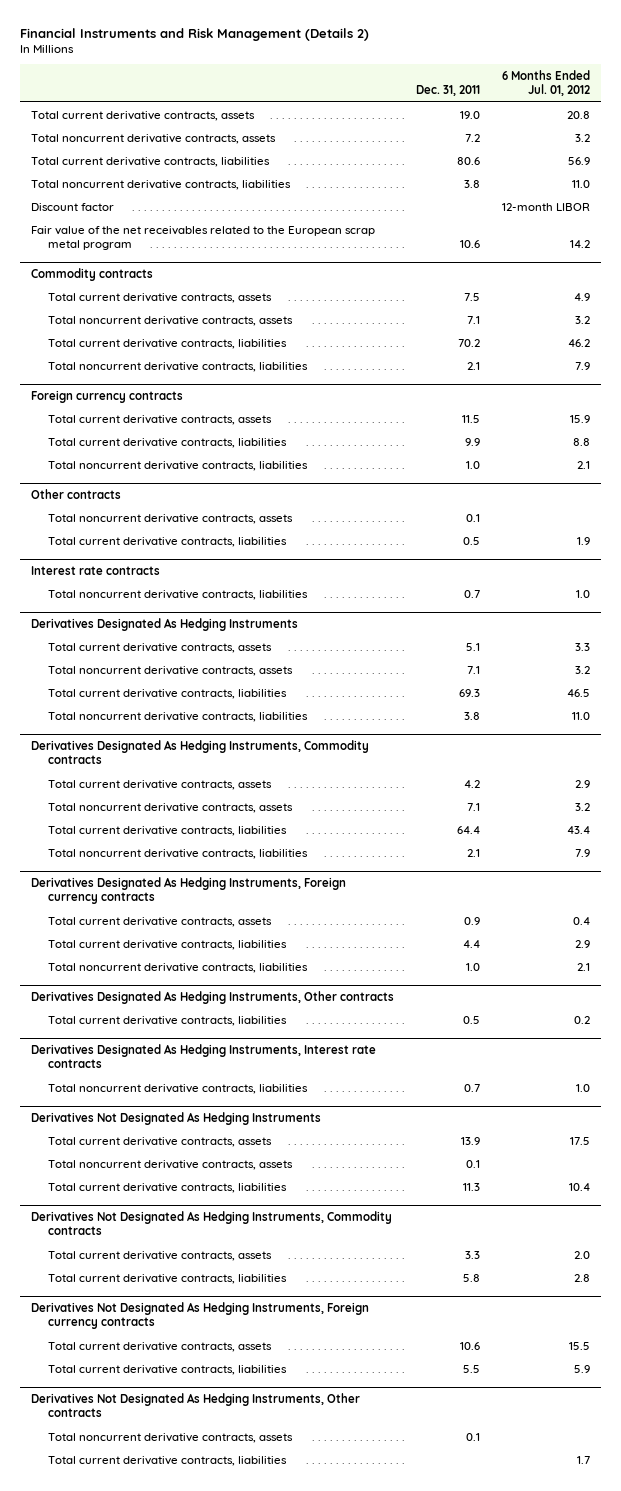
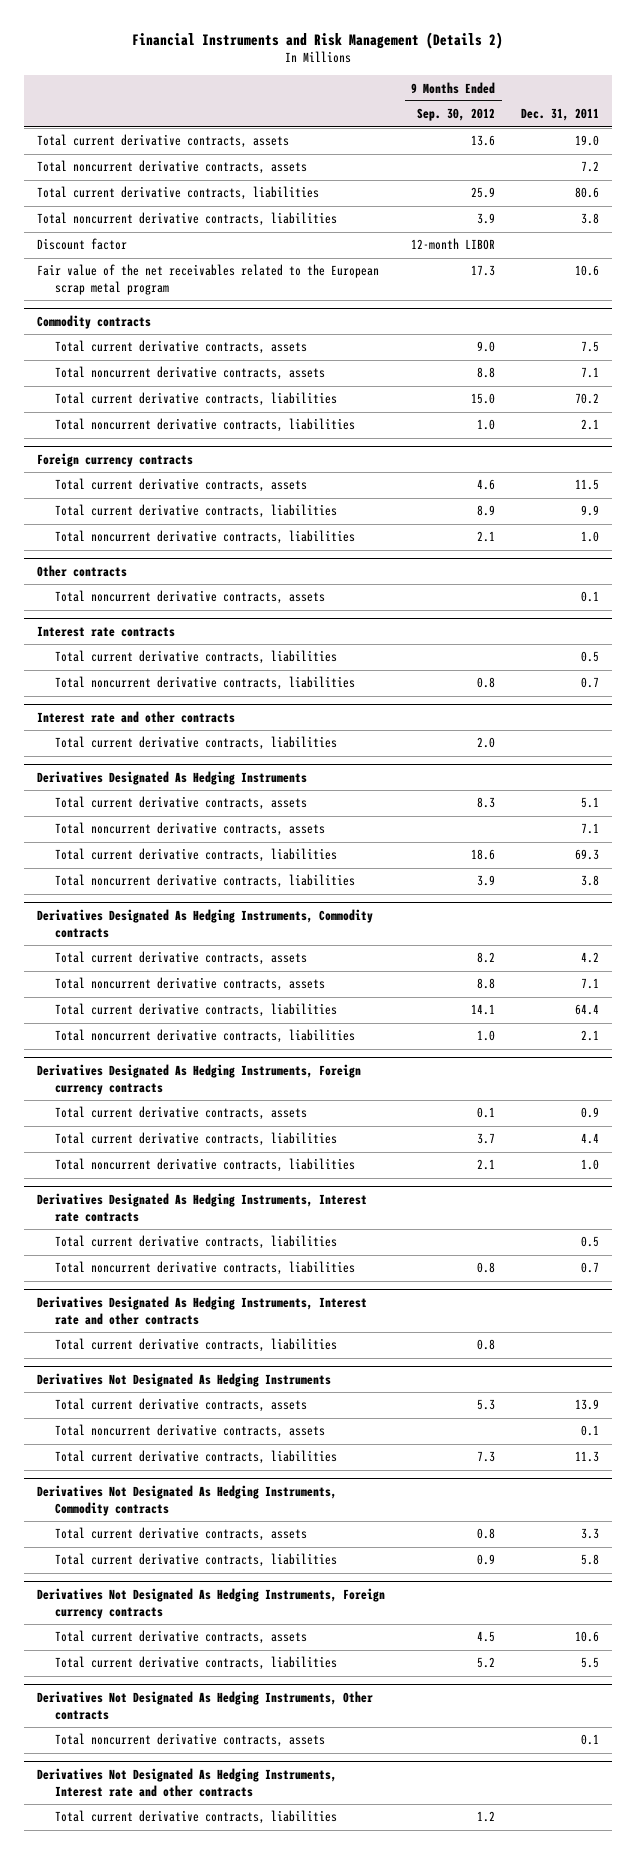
- | Dec. 31, 2011 | 6 Months Ended Jul. 01, 2012
+ | 9 Months Ended Sep. 30, 2012 | Dec. 31, 2011
@ Other contracts
- Total current derivative contracts, liabilities | 0.5 | 1.9
@ Interest rate contracts
+ Total current derivative contracts, liabilities | | 0.5
+ Interest rate and other contracts
+ Total current derivative contracts, liabilities | 2.0 |
- Derivatives Designated As Hedging Instruments, Other contracts
- Total current derivative contracts, liabilities | 0.5 | 0.2
@ Derivatives Designated As Hedging Instruments, Interest rate contracts
+ Total current derivative contracts, liabilities | | 0.5
+ Derivatives Designated As Hedging Instruments, Interest rate and other contracts
+ Total current derivative contracts, liabilities | 0.8 |
+ Derivatives Not Designated As Hedging Instruments, Interest rate and other contracts

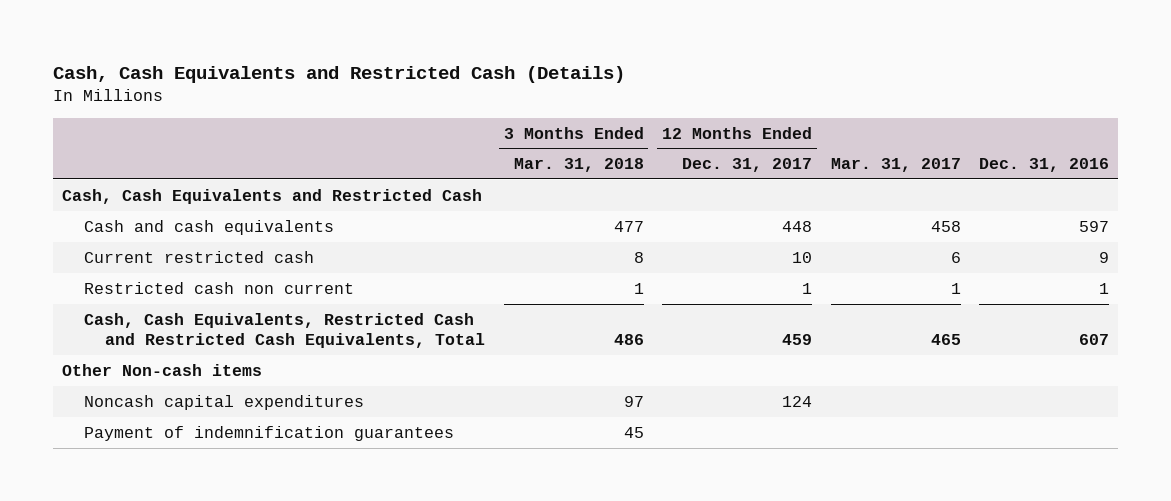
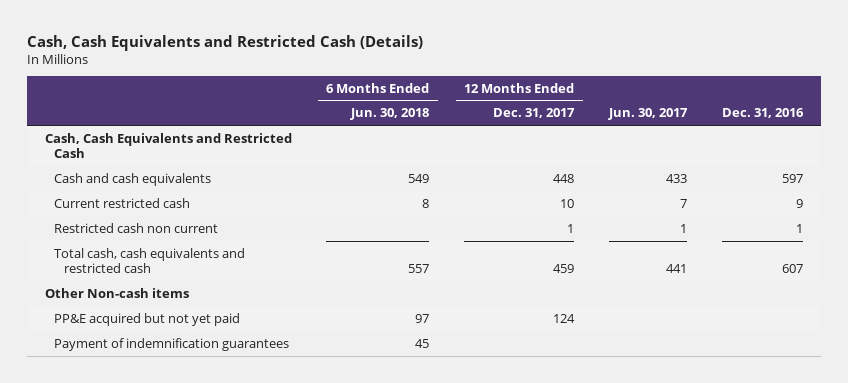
- | 3 Months Ended Mar. 31, 2018 | 12 Months Ended Dec. 31, 2017 | Mar. 31, 2017 | Dec. 31, 2016
+ | 6 Months Ended Jun. 30, 2018 | 12 Months Ended Dec. 31, 2017 | Jun. 30, 2017 | Dec. 31, 2016
- Cash, Cash Equivalents, Restricted Cash and Restricted Cash Equivalents, Total | 486 | 459 | 465 | 607
+ Total cash, cash equivalents and restricted cash | 557 | 459 | 441 | 607
- Noncash capital expenditures | 97 | 124 | |
+ PP&E acquired but not yet paid | 97 | 124 | |

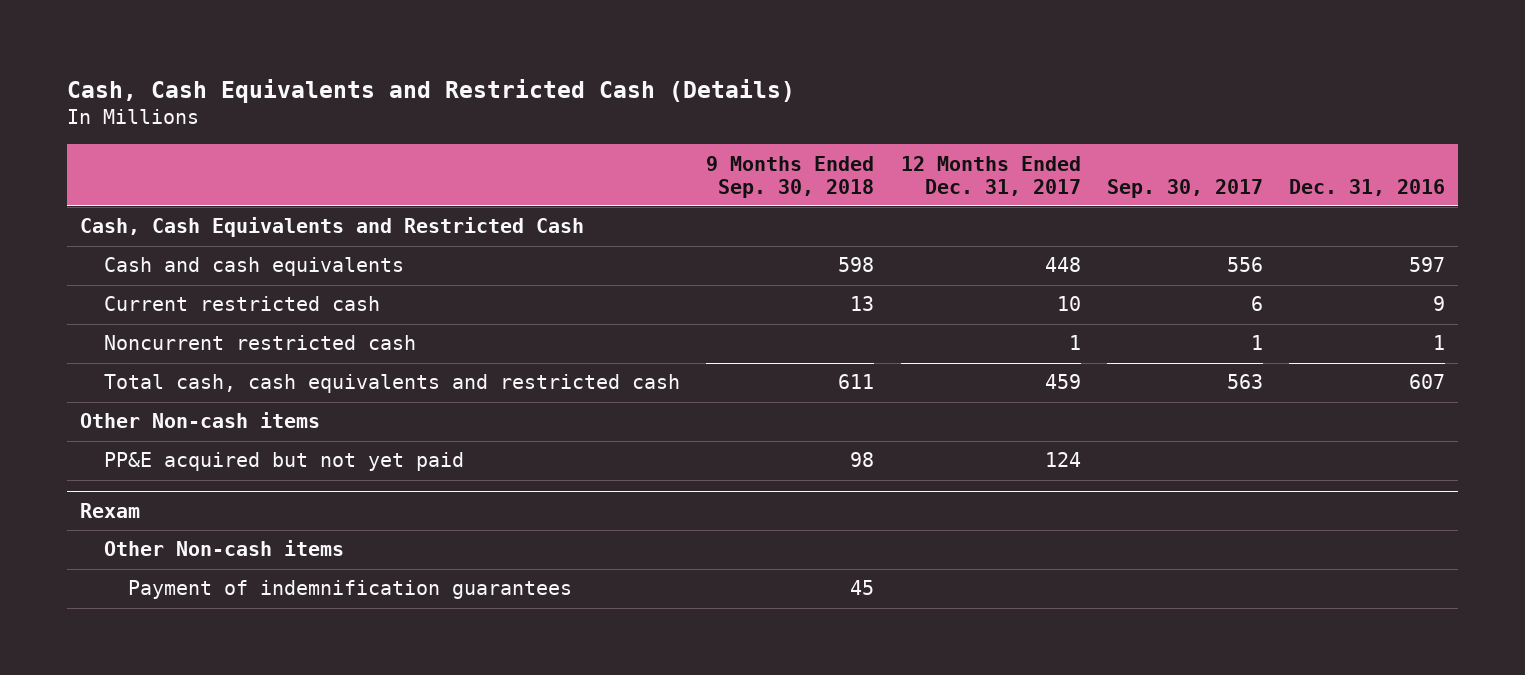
- | 6 Months Ended Jun. 30, 2018 | 12 Months Ended Dec. 31, 2017 | Jun. 30, 2017 | Dec. 31, 2016
+ | 9 Months Ended Sep. 30, 2018 | 12 Months Ended Dec. 31, 2017 | Sep. 30, 2017 | Dec. 31, 2016
- Restricted cash non current | | 1 | 1 | 1
+ Noncurrent restricted cash | | 1 | 1 | 1
+ Rexam
+ Other Non-cash items

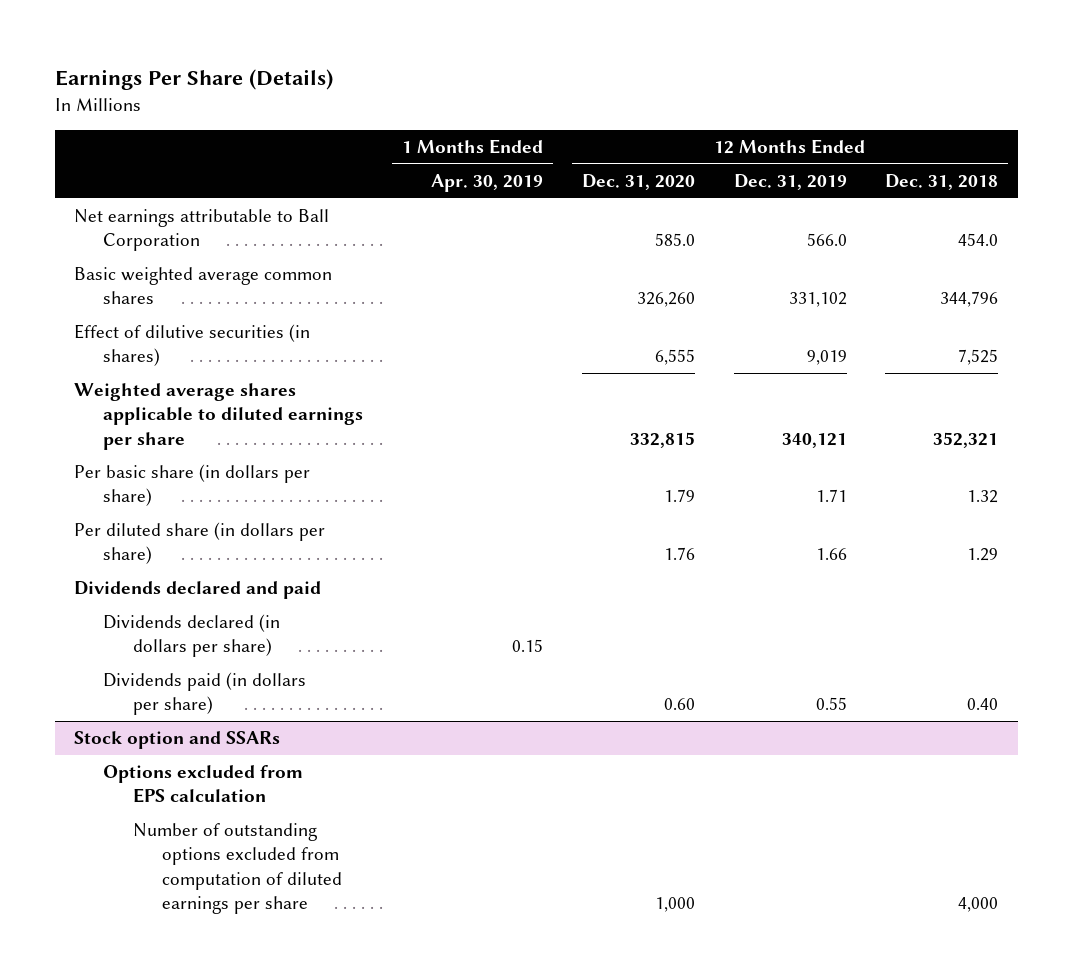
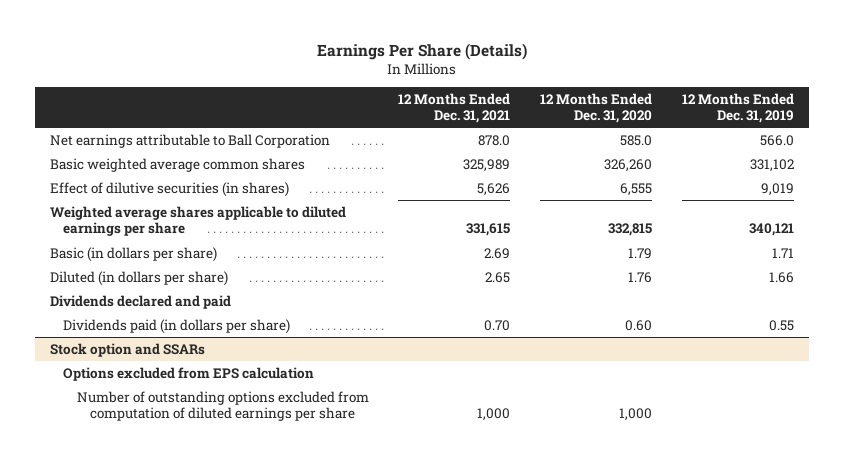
- | 1 Months Ended Apr. 30, 2019 | 12 Months Ended Dec. 31, 2020 | 12 Months Ended Dec. 31, 2019 | 12 Months Ended Dec. 31, 2018
+ | 12 Months Ended Dec. 31, 2021 | 12 Months Ended Dec. 31, 2020 | 12 Months Ended Dec. 31, 2019
- Per basic share (in dollars per share) | | 1.79 | 1.71 | 1.32
- Per diluted share (in dollars per share) | | 1.76 | 1.66 | 1.29
+ Basic (in dollars per share) | 2.69 | 1.79 | 1.71
+ Diluted (in dollars per share) | 2.65 | 1.76 | 1.66
- Dividends declared (in dollars per share) | 0.15 | | |

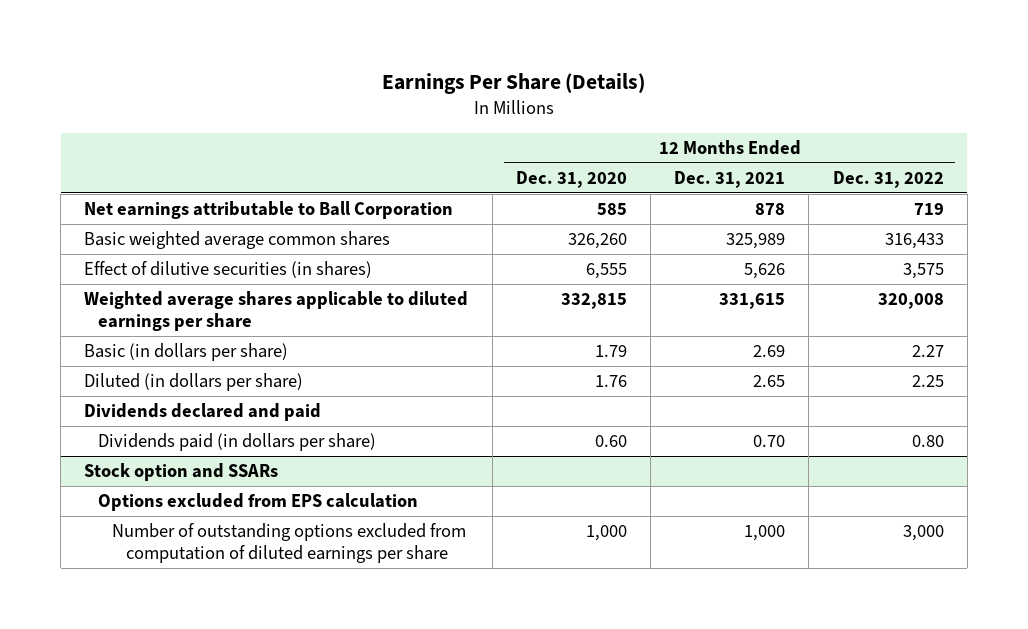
- | 12 Months Ended Dec. 31, 2021 | 12 Months Ended Dec. 31, 2020 | 12 Months Ended Dec. 31, 2019
+ | 12 Months Ended Dec. 31, 2020 | 12 Months Ended Dec. 31, 2021 | 12 Months Ended Dec. 31, 2022
- Net earnings attributable to Ball Corporation | 878.0 | 585.0 | 566.0
+ Net earnings attributable to Ball Corporation | 585 | 878 | 719

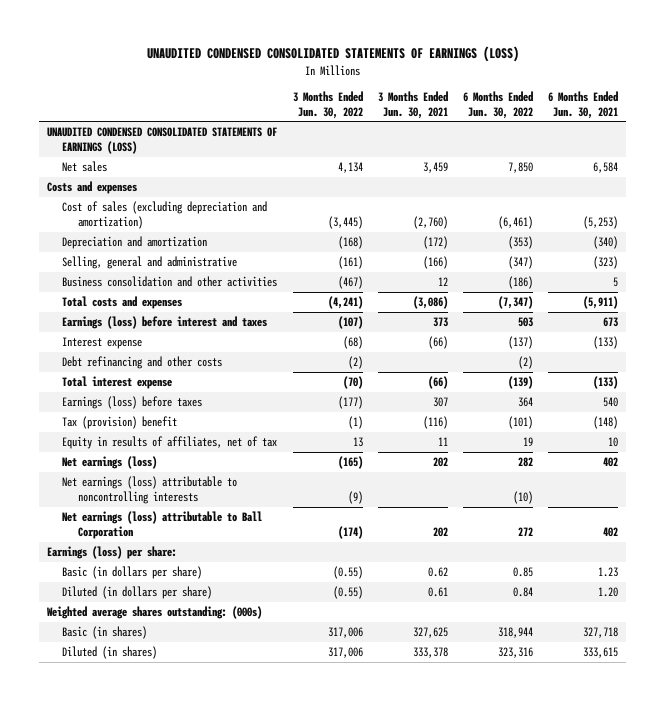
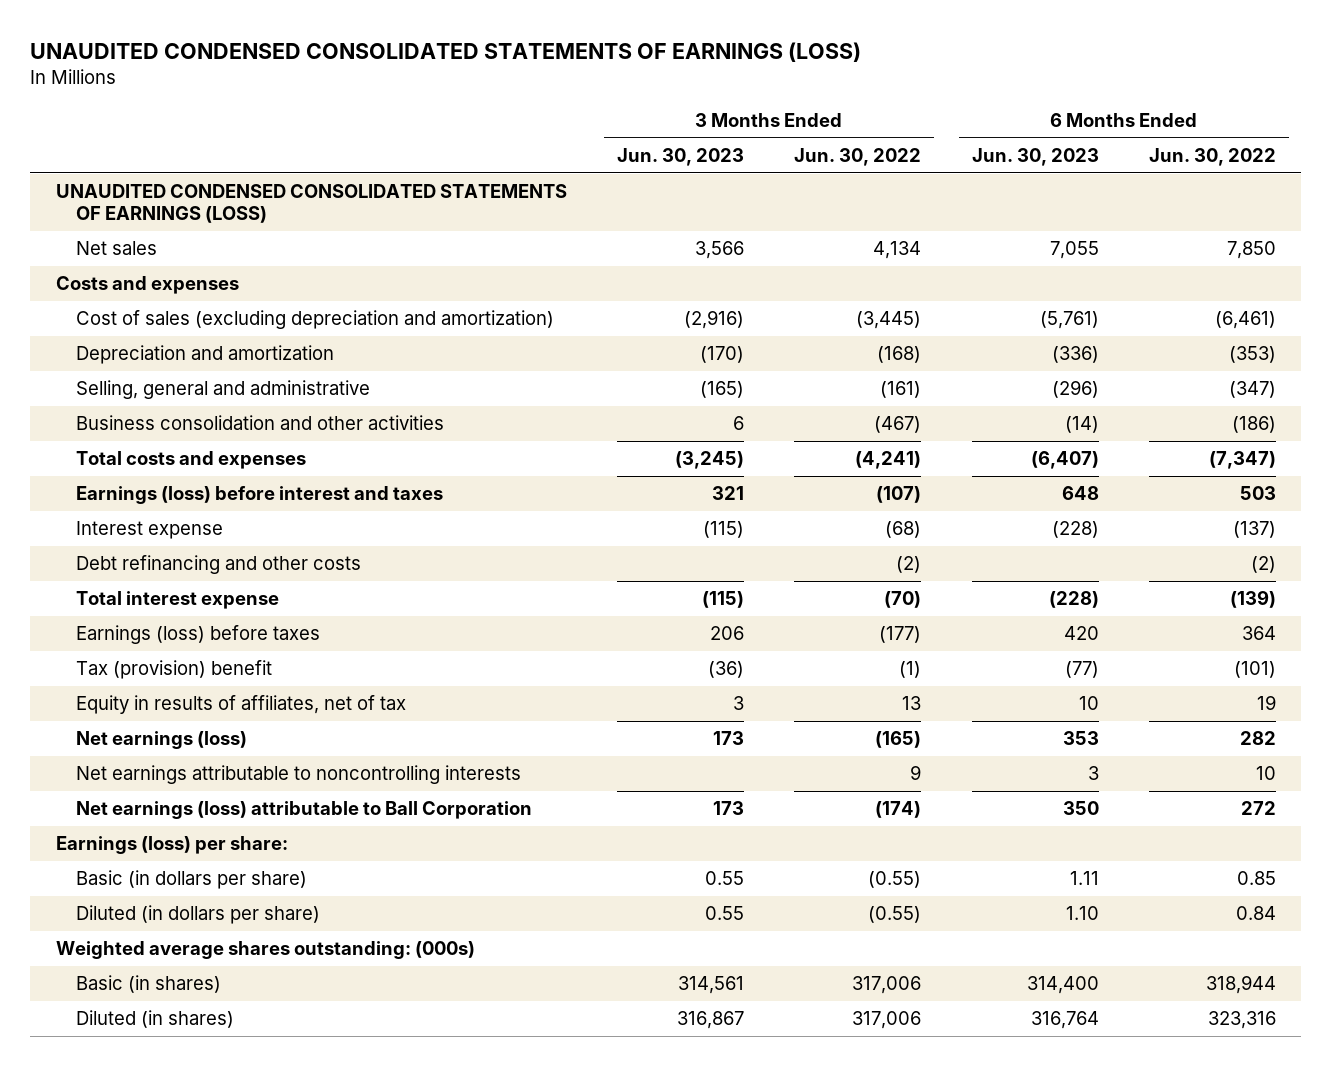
- | 3 Months Ended Jun. 30, 2022 | 3 Months Ended Jun. 30, 2021 | 6 Months Ended Jun. 30, 2022 | 6 Months Ended Jun. 30, 2021
+ | 3 Months Ended Jun. 30, 2023 | 3 Months Ended Jun. 30, 2022 | 6 Months Ended Jun. 30, 2023 | 6 Months Ended Jun. 30, 2022
- Net earnings (loss) attributable to noncontrolling interests | (9) | | (10) |
+ Net earnings attributable to noncontrolling interests | | 9 | 3 | 10

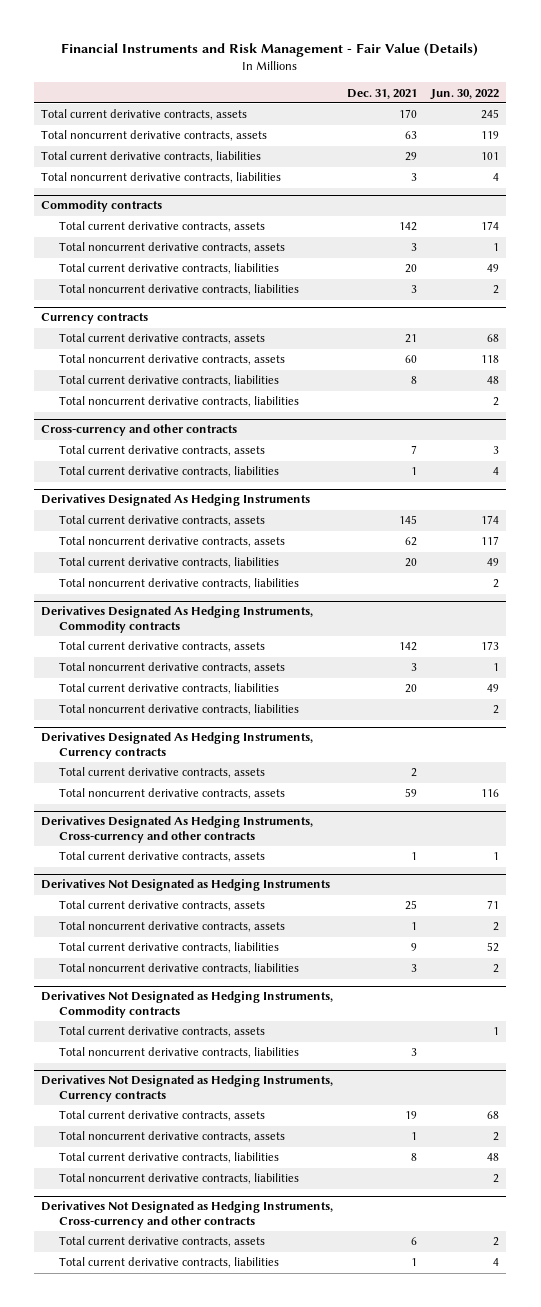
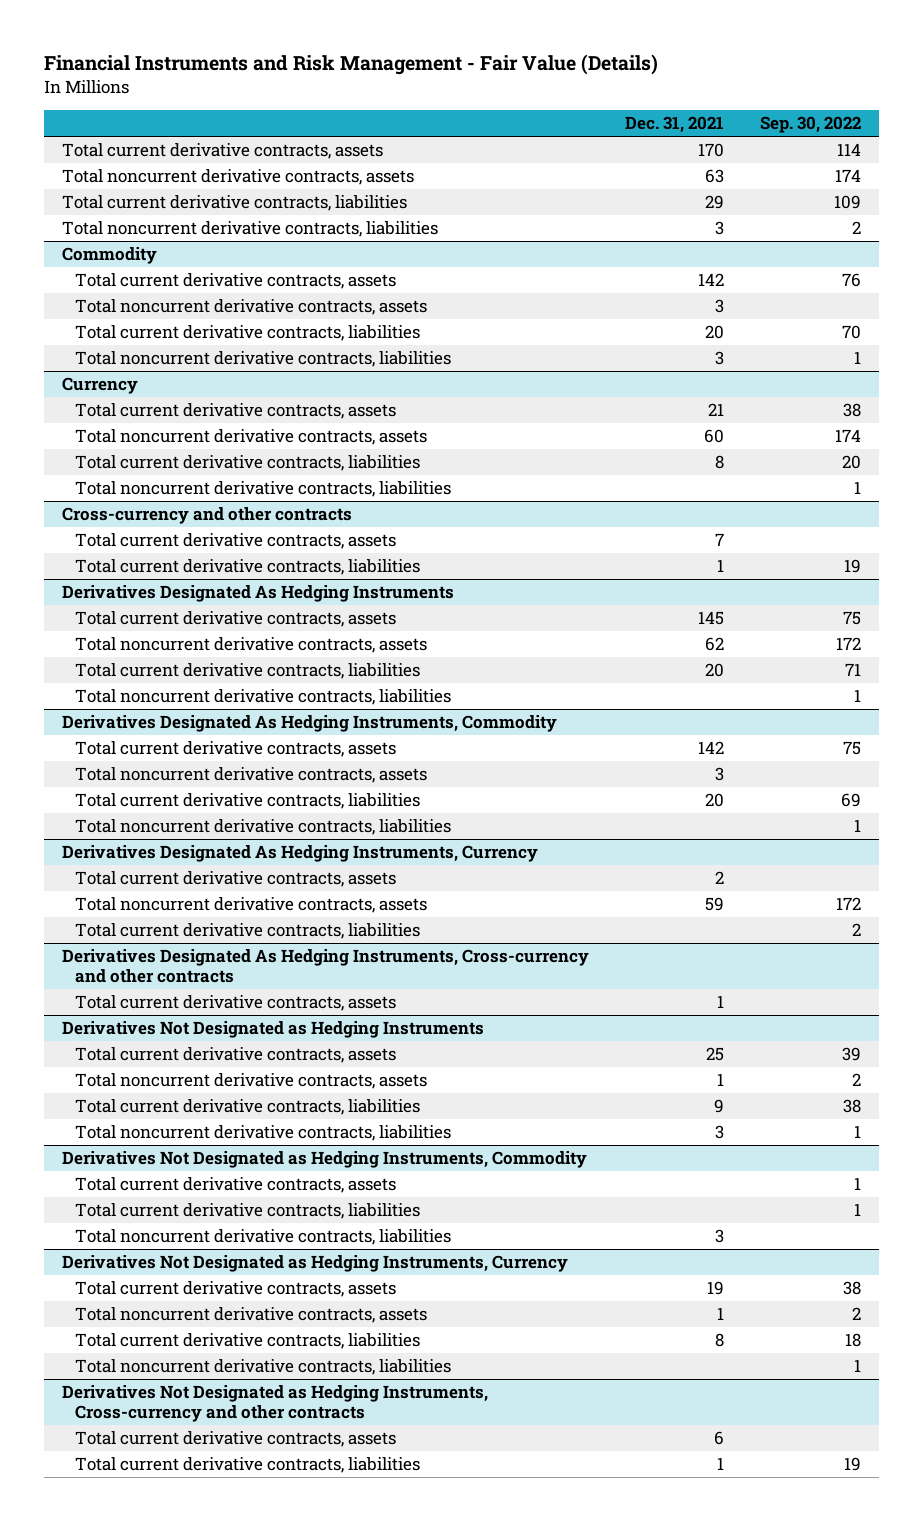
- | Dec. 31, 2021 | Jun. 30, 2022
+ | Dec. 31, 2021 | Sep. 30, 2022
- Commodity contracts
+ Commodity
- Currency contracts
+ Currency
- Derivatives Designated As Hedging Instruments, Commodity contracts
+ Derivatives Designated As Hedging Instruments, Commodity
- Derivatives Designated As Hedging Instruments, Currency contracts
+ Derivatives Designated As Hedging Instruments, Currency
+ Total current derivative contracts, liabilities | | 2
- Derivatives Not Designated as Hedging Instruments, Commodity contracts
+ Derivatives Not Designated as Hedging Instruments, Commodity
+ Total current derivative contracts, liabilities | | 1
- Derivatives Not Designated as Hedging Instruments, Currency contracts
+ Derivatives Not Designated as Hedging Instruments, Currency

